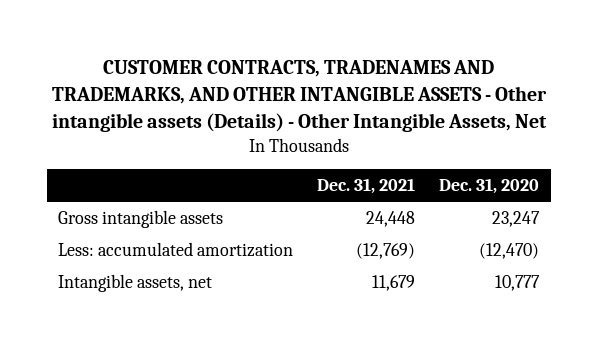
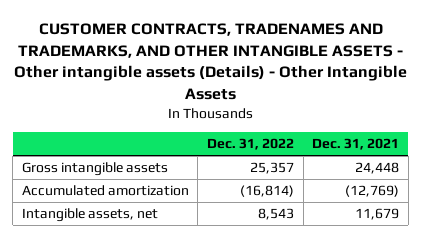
- CUSTOMER CONTRACTS, TRADENAMES AND TRADEMARKS, AND OTHER INTANGIBLE ASSETS - Other intangible assets (Details) - Other Intangible Assets, Net
+ CUSTOMER CONTRACTS, TRADENAMES AND TRADEMARKS, AND OTHER INTANGIBLE ASSETS - Other intangible assets (Details) - Other Intangible Assets
- | Dec. 31, 2021 | Dec. 31, 2020
+ | Dec. 31, 2022 | Dec. 31, 2021
- Less: accumulated amortization | (12,769) | (12,470)
+ Accumulated amortization | (16,814) | (12,769)

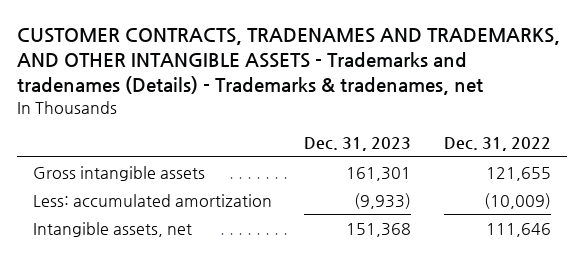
- CUSTOMER CONTRACTS, TRADENAMES AND TRADEMARKS, AND OTHER INTANGIBLE ASSETS - Other intangible assets (Details) - Other Intangible Assets
+ CUSTOMER CONTRACTS, TRADENAMES AND TRADEMARKS, AND OTHER INTANGIBLE ASSETS - Trademarks and tradenames (Details) - Trademarks & tradenames, net
- | Dec. 31, 2022 | Dec. 31, 2021
+ | Dec. 31, 2023 | Dec. 31, 2022
- Gross intangible assets | 25,357 | 24,448
- Accumulated amortization | (16,814) | (12,769)
- Intangible assets, net | 8,543 | 11,679
+ Gross intangible assets | 161,301 | 121,655
+ Less: accumulated amortization | (9,933) | (10,009)
+ Intangible assets, net | 151,368 | 111,646

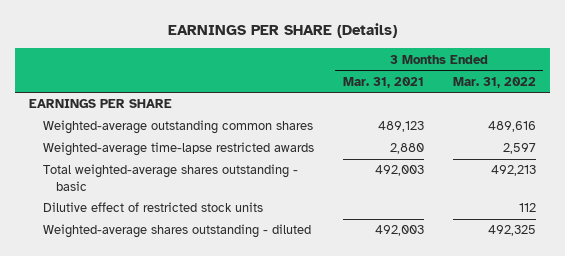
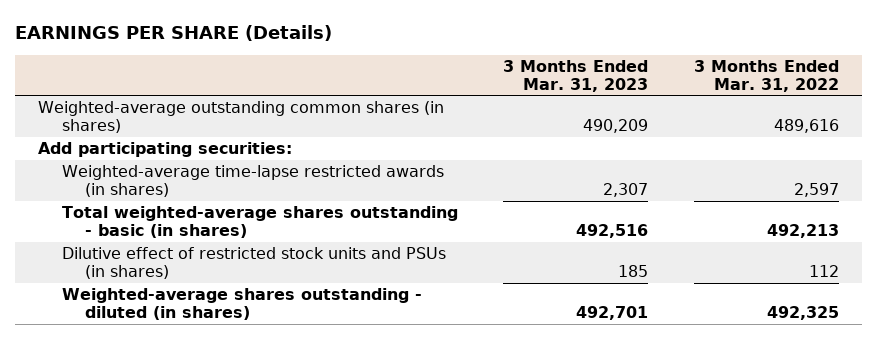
- | 3 Months Ended Mar. 31, 2021 | 3 Months Ended Mar. 31, 2022
+ | 3 Months Ended Mar. 31, 2023 | 3 Months Ended Mar. 31, 2022
- EARNINGS PER SHARE
- Weighted-average outstanding common shares | 489,123 | 489,616
- Weighted-average time-lapse restricted awards | 2,880 | 2,597
- Total weighted-average shares outstanding - basic | 492,003 | 492,213
- Dilutive effect of restricted stock units | | 112
- Weighted-average shares outstanding - diluted | 492,003 | 492,325
+ Weighted-average outstanding common shares (in shares) | 490,209 | 489,616
+ Add participating securities:
+ Weighted-average time-lapse restricted awards (in shares) | 2,307 | 2,597
+ Total weighted-average shares outstanding - basic (in shares) | 492,516 | 492,213
+ Dilutive effect of restricted stock units and PSUs (in shares) | 185 | 112
+ Weighted-average shares outstanding - diluted (in shares) | 492,701 | 492,325

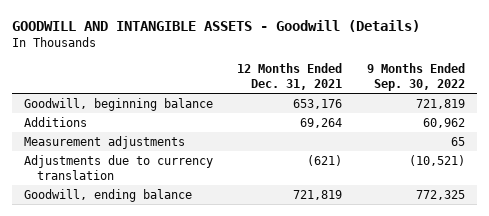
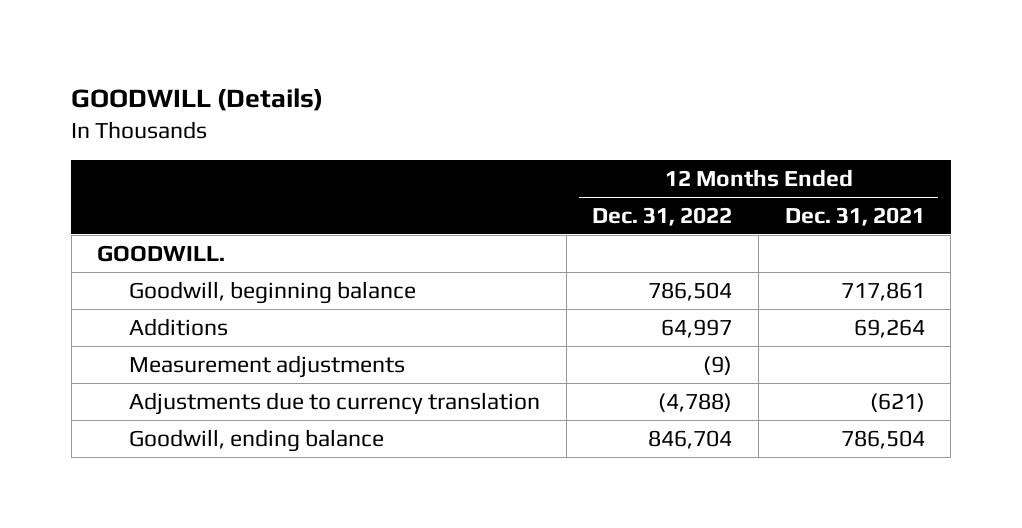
- GOODWILL AND INTANGIBLE ASSETS - Goodwill (Details)
+ GOODWILL (Details)
- | 12 Months Ended Dec. 31, 2021 | 9 Months Ended Sep. 30, 2022
+ | 12 Months Ended Dec. 31, 2022 | 12 Months Ended Dec. 31, 2021
- Goodwill, beginning balance | 653,176 | 721,819
+ GOODWILL.
+ Goodwill, beginning balance | 786,504 | 717,861
- Goodwill, ending balance | 721,819 | 772,325
+ Goodwill, ending balance | 846,704 | 786,504

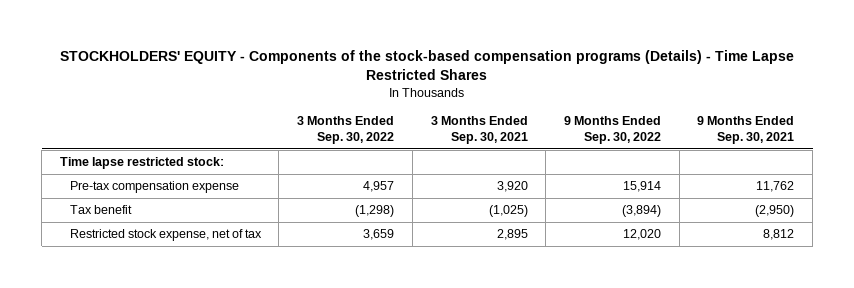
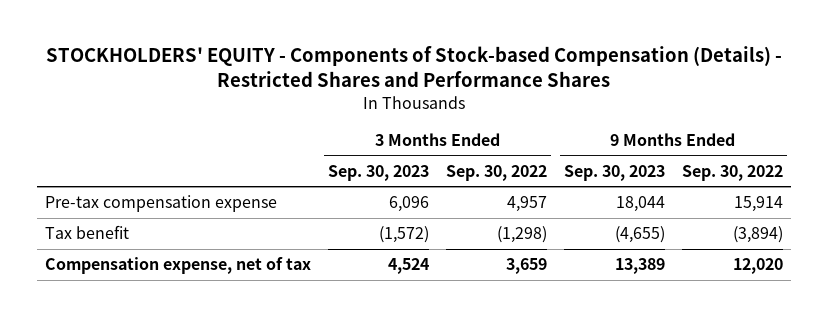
- STOCKHOLDERS' EQUITY - Components of the stock-based compensation programs (Details) - Time Lapse Restricted Shares
+ STOCKHOLDERS' EQUITY - Components of Stock-based Compensation (Details) - Restricted Shares and Performance Shares
- | 3 Months Ended Sep. 30, 2022 | 3 Months Ended Sep. 30, 2021 | 9 Months Ended Sep. 30, 2022 | 9 Months Ended Sep. 30, 2021
+ | 3 Months Ended Sep. 30, 2023 | 3 Months Ended Sep. 30, 2022 | 9 Months Ended Sep. 30, 2023 | 9 Months Ended Sep. 30, 2022
- Time lapse restricted stock:
- Restricted stock expense, net of tax | 3,659 | 2,895 | 12,020 | 8,812
+ Compensation expense, net of tax | 4,524 | 3,659 | 13,389 | 12,020

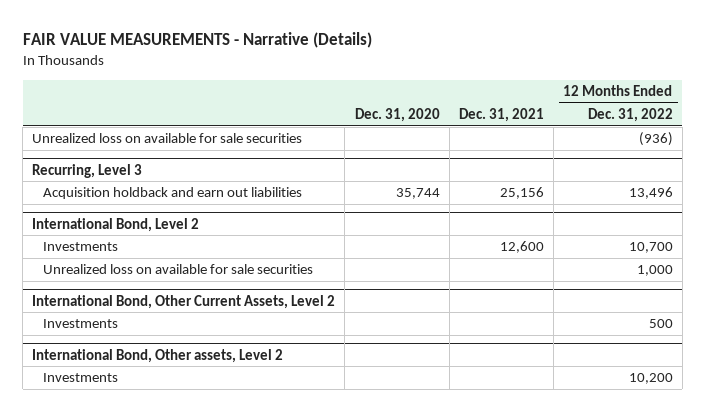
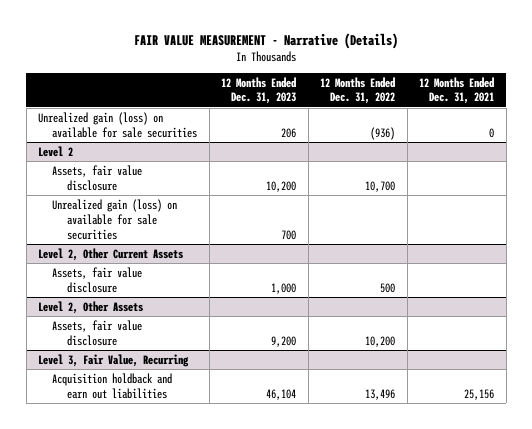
- FAIR VALUE MEASUREMENTS - Narrative (Details)
+ FAIR VALUE MEASUREMENT - Narrative (Details)
- | Dec. 31, 2020 | Dec. 31, 2021 | 12 Months Ended Dec. 31, 2022
+ | 12 Months Ended Dec. 31, 2023 | 12 Months Ended Dec. 31, 2022 | 12 Months Ended Dec. 31, 2021
- Unrealized loss on available for sale securities | | | (936)
- Recurring, Level 3
+ Unrealized gain (loss) on available for sale securities | 206 | (936) | 0
+ Level 2
+ Assets, fair value disclosure | 10,200 | 10,700 |
+ Unrealized gain (loss) on available for sale securities | 700 | |
+ Level 2, Other Current Assets
+ Assets, fair value disclosure | 1,000 | 500 |
+ Level 2, Other Assets
+ Assets, fair value disclosure | 9,200 | 10,200 |
+ Level 3, Fair Value, Recurring
- International Bond, Level 2
- Investments | | 12,600 | 10,700
- Unrealized loss on available for sale securities | | | 1,000
- International Bond, Other Current Assets, Level 2
- Investments | | | 500
- International Bond, Other assets, Level 2
- Investments | | | 10,200

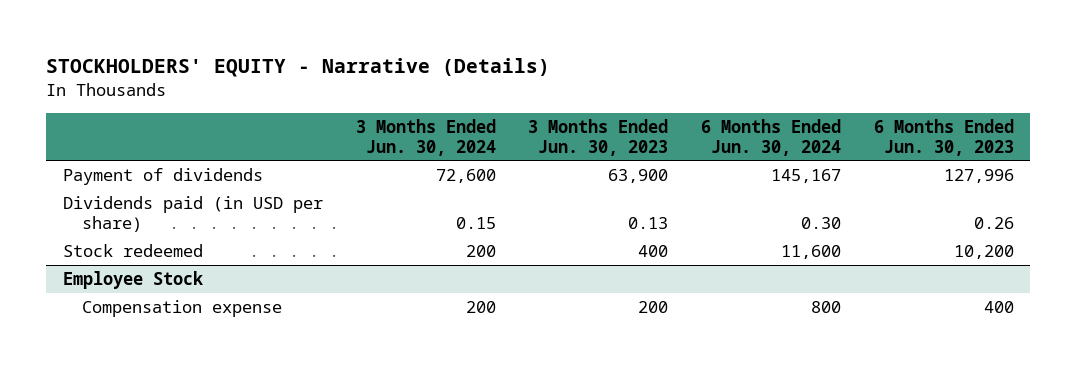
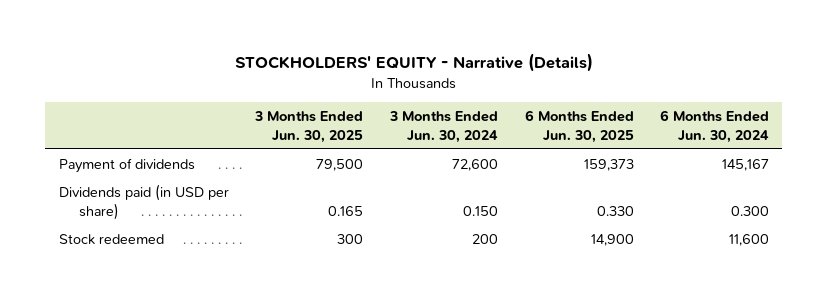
- | 3 Months Ended Jun. 30, 2024 | 3 Months Ended Jun. 30, 2023 | 6 Months Ended Jun. 30, 2024 | 6 Months Ended Jun. 30, 2023
+ | 3 Months Ended Jun. 30, 2025 | 3 Months Ended Jun. 30, 2024 | 6 Months Ended Jun. 30, 2025 | 6 Months Ended Jun. 30, 2024
- Dividends paid (in USD per share) | 0.15 | 0.13 | 0.30 | 0.26
+ Dividends paid (in USD per share) | 0.165 | 0.150 | 0.330 | 0.300
- Employee Stock
- Compensation expense | 200 | 200 | 800 | 400

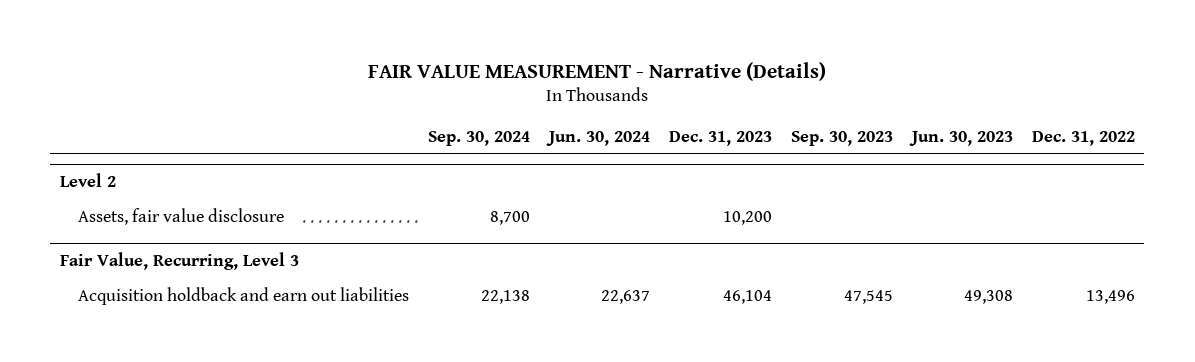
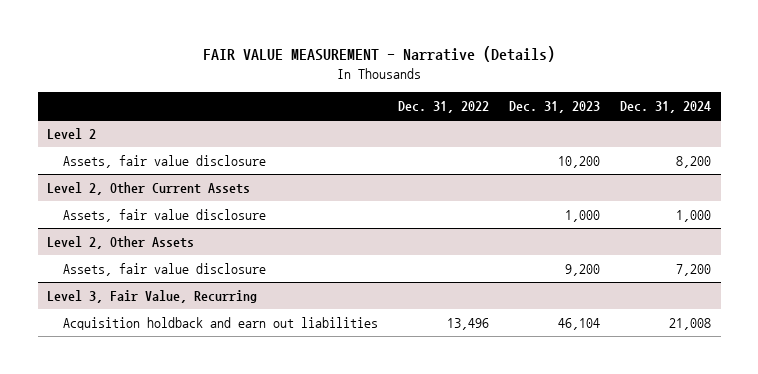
- | Sep. 30, 2024 | Jun. 30, 2024 | Dec. 31, 2023 | Sep. 30, 2023 | Jun. 30, 2023 | Dec. 31, 2022
+ | Dec. 31, 2022 | Dec. 31, 2023 | Dec. 31, 2024
- Fair Value, Recurring, Level 3
+ Level 2, Other Current Assets
+ Assets, fair value disclosure | | 1,000 | 1,000
+ Level 2, Other Assets
+ Assets, fair value disclosure | | 9,200 | 7,200
+ Level 3, Fair Value, Recurring

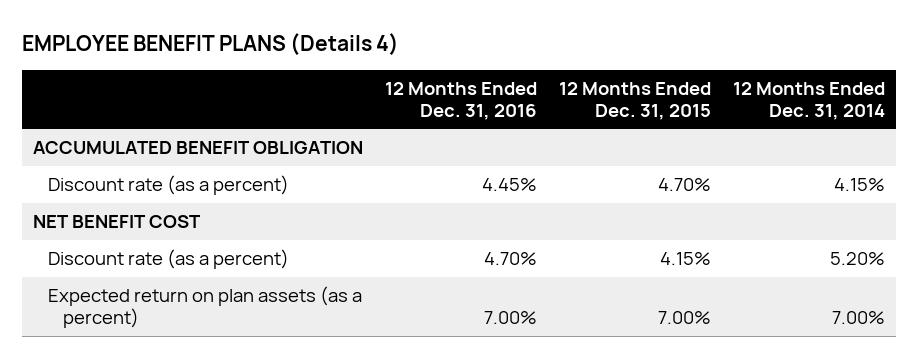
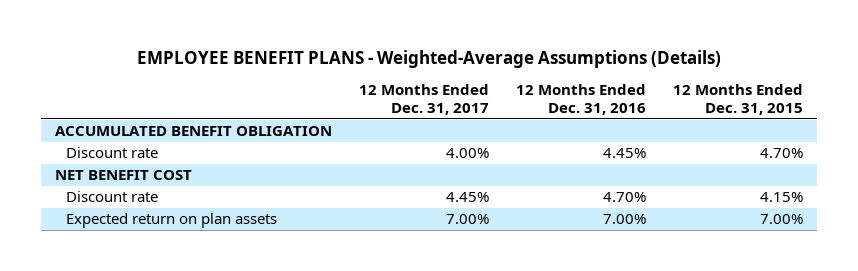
- EMPLOYEE BENEFIT PLANS (Details 4)
+ EMPLOYEE BENEFIT PLANS - Weighted-Average Assumptions (Details)
- | 12 Months Ended Dec. 31, 2016 | 12 Months Ended Dec. 31, 2015 | 12 Months Ended Dec. 31, 2014
+ | 12 Months Ended Dec. 31, 2017 | 12 Months Ended Dec. 31, 2016 | 12 Months Ended Dec. 31, 2015
- Discount rate (as a percent) | 4.45% | 4.70% | 4.15%
+ Discount rate | 4.00% | 4.45% | 4.70%
- Discount rate (as a percent) | 4.70% | 4.15% | 5.20%
- Expected return on plan assets (as a percent) | 7.00% | 7.00% | 7.00%
+ Discount rate | 4.45% | 4.70% | 4.15%
+ Expected return on plan assets | 7.00% | 7.00% | 7.00%

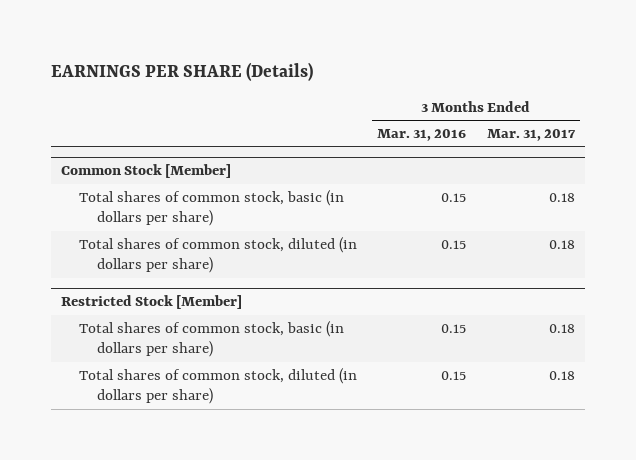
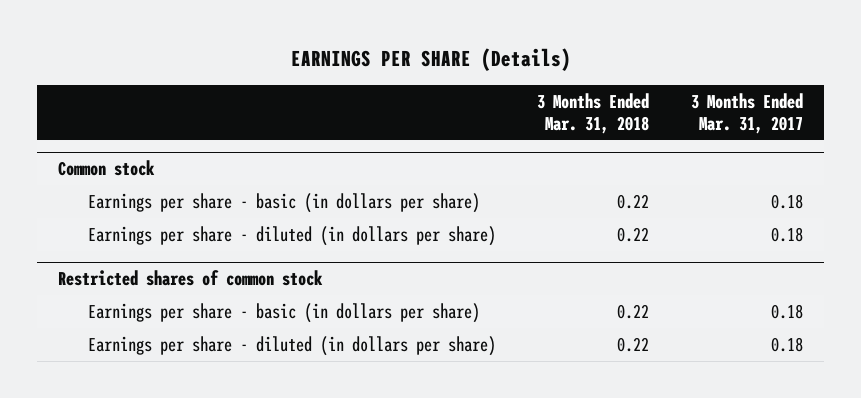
- | 3 Months Ended Mar. 31, 2016 | 3 Months Ended Mar. 31, 2017
+ | 3 Months Ended Mar. 31, 2018 | 3 Months Ended Mar. 31, 2017
- Common Stock [Member]
- Total shares of common stock, basic (in dollars per share) | 0.15 | 0.18
- Total shares of common stock, diluted (in dollars per share) | 0.15 | 0.18
- Restricted Stock [Member]
- Total shares of common stock, basic (in dollars per share) | 0.15 | 0.18
- Total shares of common stock, diluted (in dollars per share) | 0.15 | 0.18
+ Common stock
+ Earnings per share - basic (in dollars per share) | 0.22 | 0.18
+ Earnings per share - diluted (in dollars per share) | 0.22 | 0.18
+ Restricted shares of common stock
+ Earnings per share - basic (in dollars per share) | 0.22 | 0.18
+ Earnings per share - diluted (in dollars per share) | 0.22 | 0.18

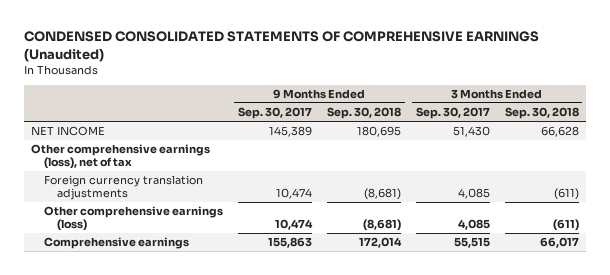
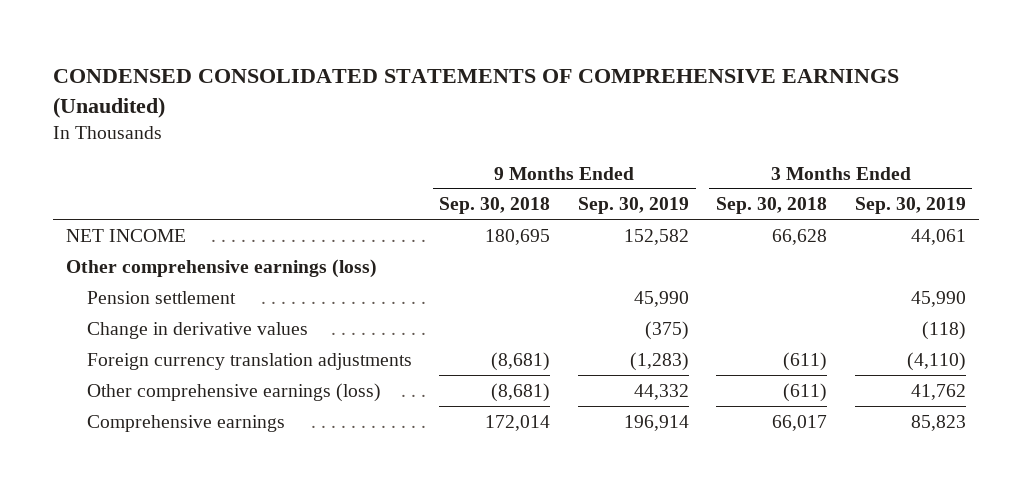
- | 9 Months Ended Sep. 30, 2017 | 9 Months Ended Sep. 30, 2018 | 3 Months Ended Sep. 30, 2017 | 3 Months Ended Sep. 30, 2018
+ | 9 Months Ended Sep. 30, 2018 | 9 Months Ended Sep. 30, 2019 | 3 Months Ended Sep. 30, 2018 | 3 Months Ended Sep. 30, 2019
- Other comprehensive earnings (loss), net of tax
+ Other comprehensive earnings (loss)
+ Pension settlement | | 45,990 | | 45,990
+ Change in derivative values | | (375) | | (118)

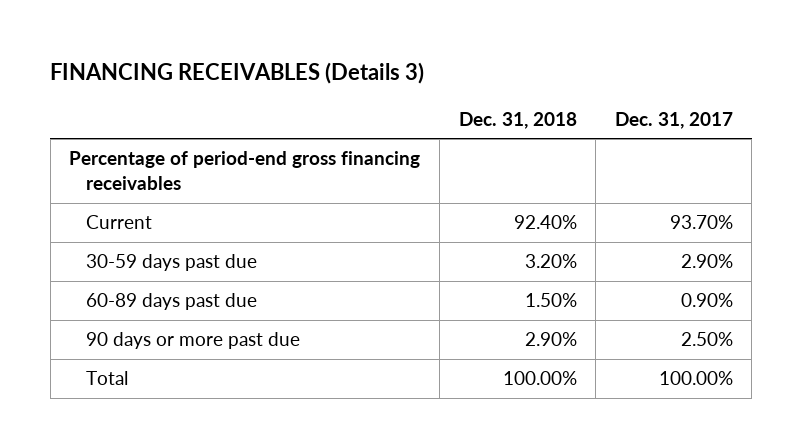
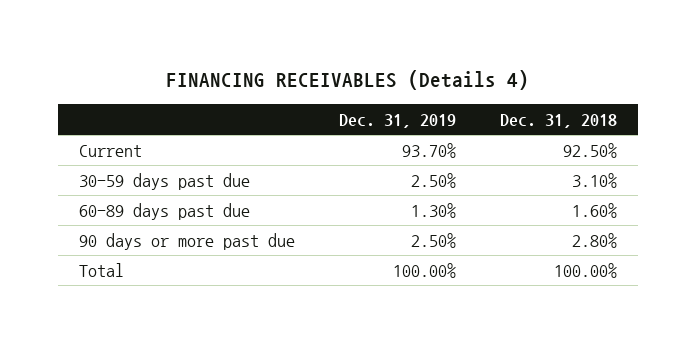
- FINANCING RECEIVABLES (Details 3)
+ FINANCING RECEIVABLES (Details 4)
- | Dec. 31, 2018 | Dec. 31, 2017
+ | Dec. 31, 2019 | Dec. 31, 2018
- Percentage of period-end gross financing receivables
- Current | 92.40% | 93.70%
- 30-59 days past due | 3.20% | 2.90%
- 60-89 days past due | 1.50% | 0.90%
- 90 days or more past due | 2.90% | 2.50%
+ Current | 93.70% | 92.50%
+ 30-59 days past due | 2.50% | 3.10%
+ 60-89 days past due | 1.30% | 1.60%
+ 90 days or more past due | 2.50% | 2.80%

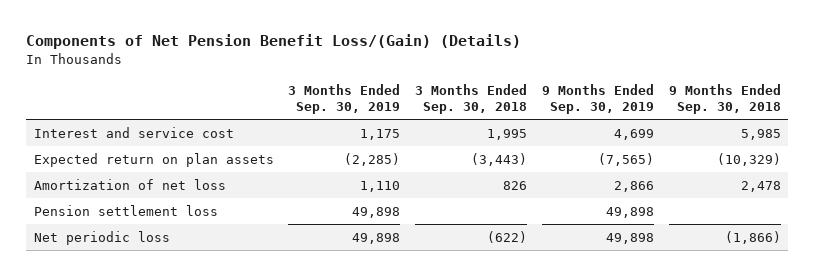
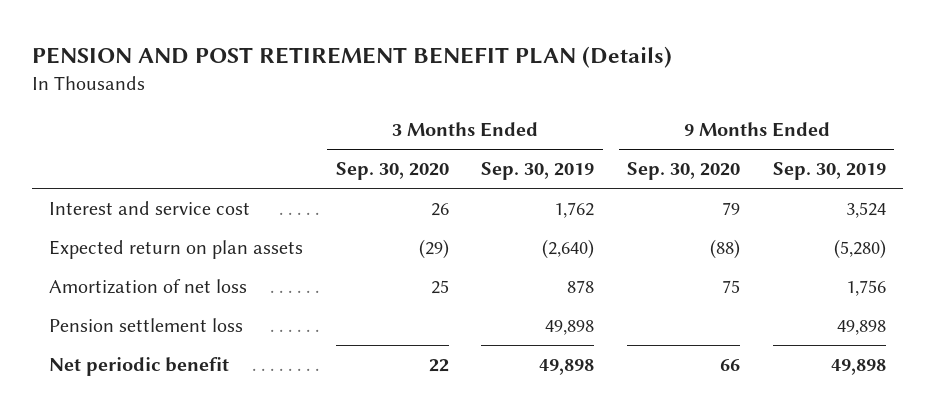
- Components of Net Pension Benefit Loss/(Gain) (Details)
+ PENSION AND POST RETIREMENT BENEFIT PLAN (Details)
- | 3 Months Ended Sep. 30, 2019 | 3 Months Ended Sep. 30, 2018 | 9 Months Ended Sep. 30, 2019 | 9 Months Ended Sep. 30, 2018
+ | 3 Months Ended Sep. 30, 2020 | 3 Months Ended Sep. 30, 2019 | 9 Months Ended Sep. 30, 2020 | 9 Months Ended Sep. 30, 2019
- Interest and service cost | 1,175 | 1,995 | 4,699 | 5,985
- Expected return on plan assets | (2,285) | (3,443) | (7,565) | (10,329)
- Amortization of net loss | 1,110 | 826 | 2,866 | 2,478
+ Interest and service cost | 26 | 1,762 | 79 | 3,524
+ Expected return on plan assets | (29) | (2,640) | (88) | (5,280)
+ Amortization of net loss | 25 | 878 | 75 | 1,756
- Net periodic loss | 49,898 | (622) | 49,898 | (1,866)
+ Net periodic benefit | 22 | 49,898 | 66 | 49,898

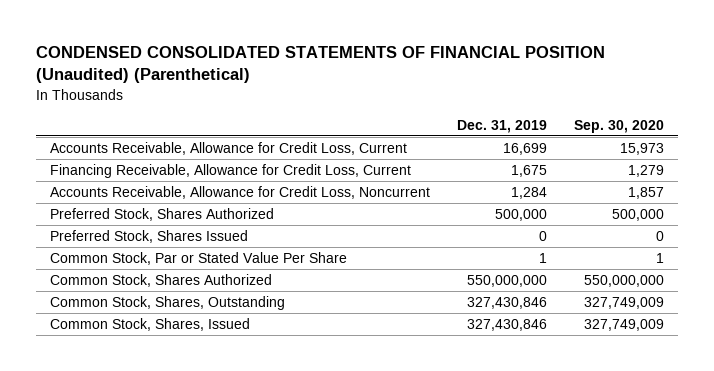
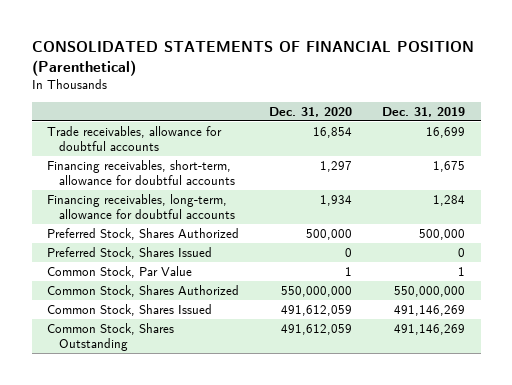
- CONDENSED CONSOLIDATED STATEMENTS OF FINANCIAL POSITION (Unaudited) (Parenthetical)
+ CONSOLIDATED STATEMENTS OF FINANCIAL POSITION (Parenthetical)
- | Dec. 31, 2019 | Sep. 30, 2020
+ | Dec. 31, 2020 | Dec. 31, 2019
- Accounts Receivable, Allowance for Credit Loss, Current | 16,699 | 15,973
- Financing Receivable, Allowance for Credit Loss, Current | 1,675 | 1,279
- Accounts Receivable, Allowance for Credit Loss, Noncurrent | 1,284 | 1,857
+ Trade receivables, allowance for doubtful accounts | 16,854 | 16,699
+ Financing receivables, short-term, allowance for doubtful accounts | 1,297 | 1,675
+ Financing receivables, long-term, allowance for doubtful accounts | 1,934 | 1,284
- Common Stock, Par or Stated Value Per Share | 1 | 1
+ Common Stock, Par Value | 1 | 1
- Common Stock, Shares, Outstanding | 327,430,846 | 327,749,009
- Common Stock, Shares, Issued | 327,430,846 | 327,749,009
+ Common Stock, Shares Issued | 491,612,059 | 491,146,269
+ Common Stock, Shares Outstanding | 491,612,059 | 491,146,269

